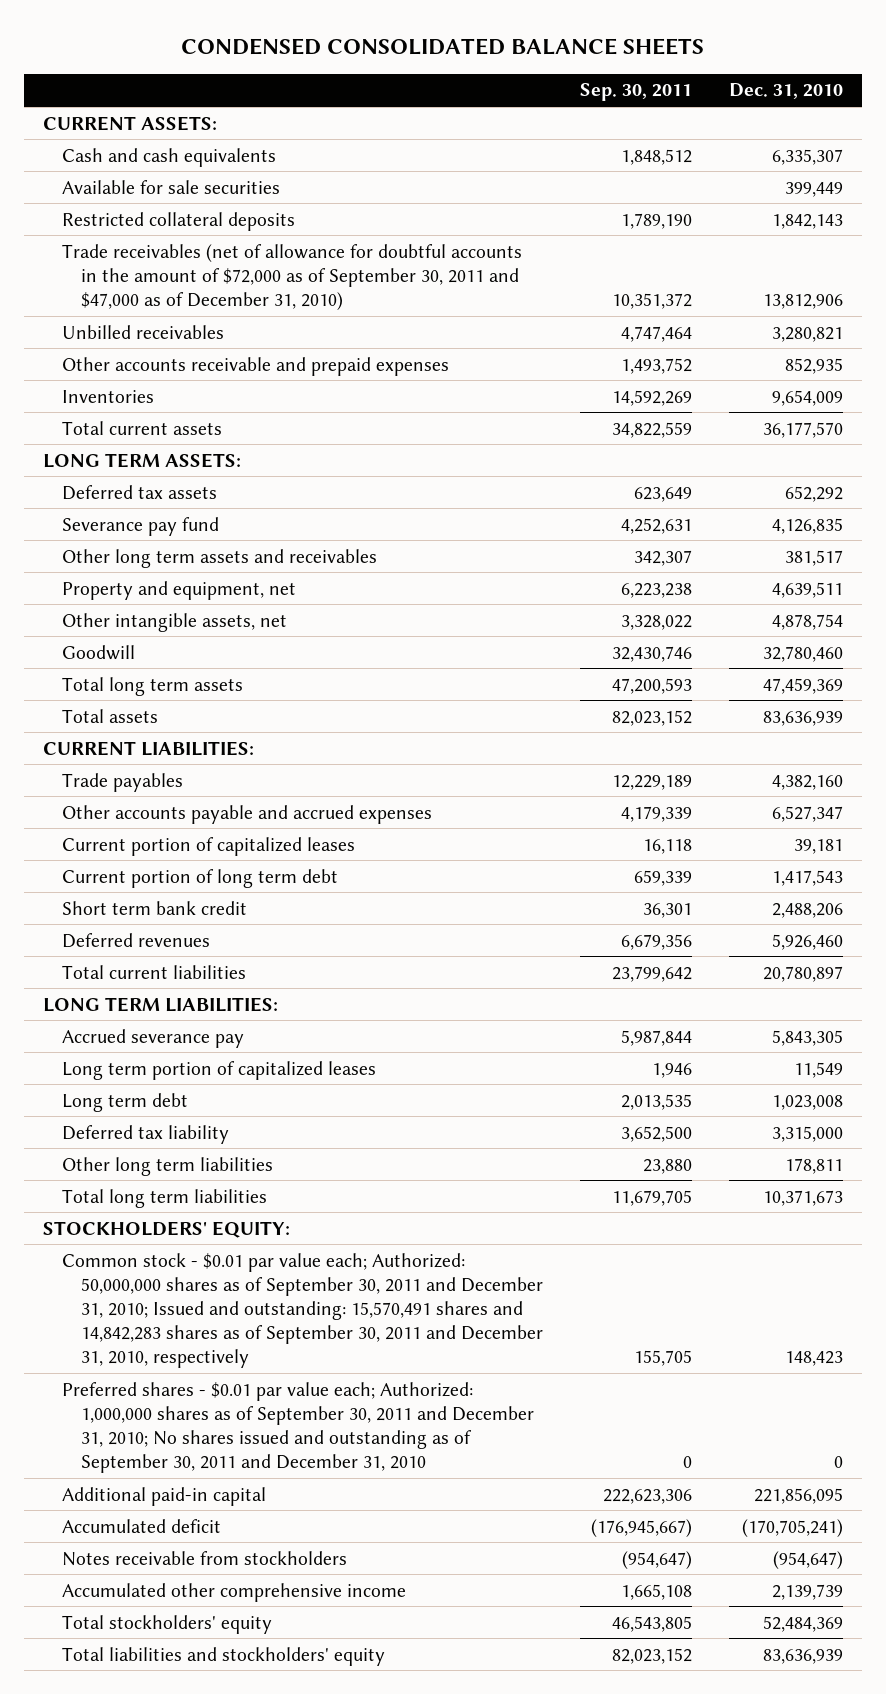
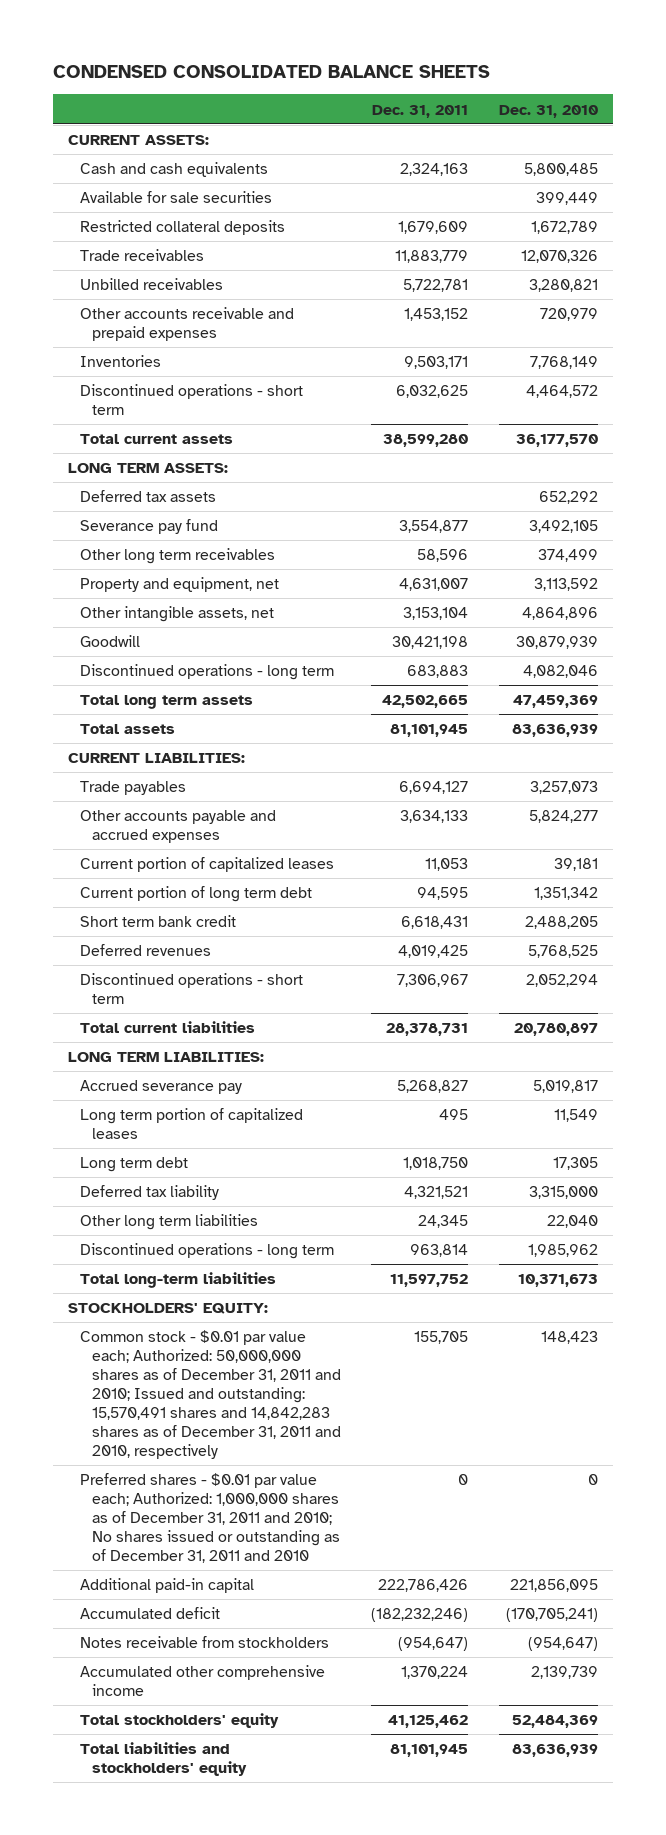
- | Sep. 30, 2011 | Dec. 31, 2010
+ | Dec. 31, 2011 | Dec. 31, 2010
- Cash and cash equivalents | 1,848,512 | 6,335,307
+ Cash and cash equivalents | 2,324,163 | 5,800,485
- Restricted collateral deposits | 1,789,190 | 1,842,143
- Trade receivables (net of allowance for doubtful accounts in the amount of $72,000 as of September 30, 2011 and $47,000 as of December 31, 2010) | 10,351,372 | 13,812,906
+ Restricted collateral deposits | 1,679,609 | 1,672,789
+ Trade receivables | 11,883,779 | 12,070,326
- Other accounts receivable and prepaid expenses | 1,493,752 | 852,935
- Inventories | 14,592,269 | 9,654,009
+ Other accounts receivable and prepaid expenses | 1,453,152 | 720,979
+ Inventories | 9,503,171 | 7,768,149
+ Discontinued operations - short term | 6,032,625 | 4,464,572
- Severance pay fund | 4,252,631 | 4,126,835
- Other long term assets and receivables | 342,307 | 381,517
- Property and equipment, net | 6,223,238 | 4,639,511
- Other intangible assets, net | 3,328,022 | 4,878,754
- Goodwill | 32,430,746 | 32,780,460
+ Severance pay fund | 3,554,877 | 3,492,105
+ Other long term receivables | 58,596 | 374,499
+ Property and equipment, net | 4,631,007 | 3,113,592
+ Other intangible assets, net | 3,153,104 | 4,864,896
+ Goodwill | 30,421,198 | 30,879,939
+ Discontinued operations - long term | 683,883 | 4,082,046
- Trade payables | 12,229,189 | 4,382,160
- Other accounts payable and accrued expenses | 4,179,339 | 6,527,347
+ Trade payables | 6,694,127 | 3,257,073
+ Other accounts payable and accrued expenses | 3,634,133 | 5,824,277
- Current portion of long term debt | 659,339 | 1,417,543
- Short term bank credit | 36,301 | 2,488,206
- Deferred revenues | 6,679,356 | 5,926,460
+ Current portion of long term debt | 94,595 | 1,351,342
+ Short term bank credit | 6,618,431 | 2,488,205
+ Deferred revenues | 4,019,425 | 5,768,525
+ Discontinued operations - short term | 7,306,967 | 2,052,294
- Accrued severance pay | 5,987,844 | 5,843,305
+ Accrued severance pay | 5,268,827 | 5,019,817
- Long term debt | 2,013,535 | 1,023,008
+ Long term debt | 1,018,750 | 17,305
- Other long term liabilities | 23,880 | 178,811
- Total long term liabilities | 11,679,705 | 10,371,673
+ Other long term liabilities | 24,345 | 22,040
+ Discontinued operations - long term | 963,814 | 1,985,962
+ Total long-term liabilities | 11,597,752 | 10,371,673
- Common stock - $0.01 par value each; Authorized: 50,000,000 shares as of September 30, 2011 and December 31, 2010; Issued and outstanding: 15,570,491 shares and 14,842,283 shares as of September 30, 2011 and December 31, 2010, respectively | 155,705 | 148,423
- Preferred shares - $0.01 par value each; Authorized: 1,000,000 shares as of September 30, 2011 and December 31, 2010; No shares issued and outstanding as of September 30, 2011 and December 31, 2010 | 0 | 0
+ Common stock - $0.01 par value each; Authorized: 50,000,000 shares as of December 31, 2011 and 2010; Issued and outstanding: 15,570,491 shares and 14,842,283 shares as of December 31, 2011 and 2010, respectively | 155,705 | 148,423
+ Preferred shares - $0.01 par value each; Authorized: 1,000,000 shares as of December 31, 2011 and 2010; No shares issued or outstanding as of December 31, 2011 and 2010 | 0 | 0

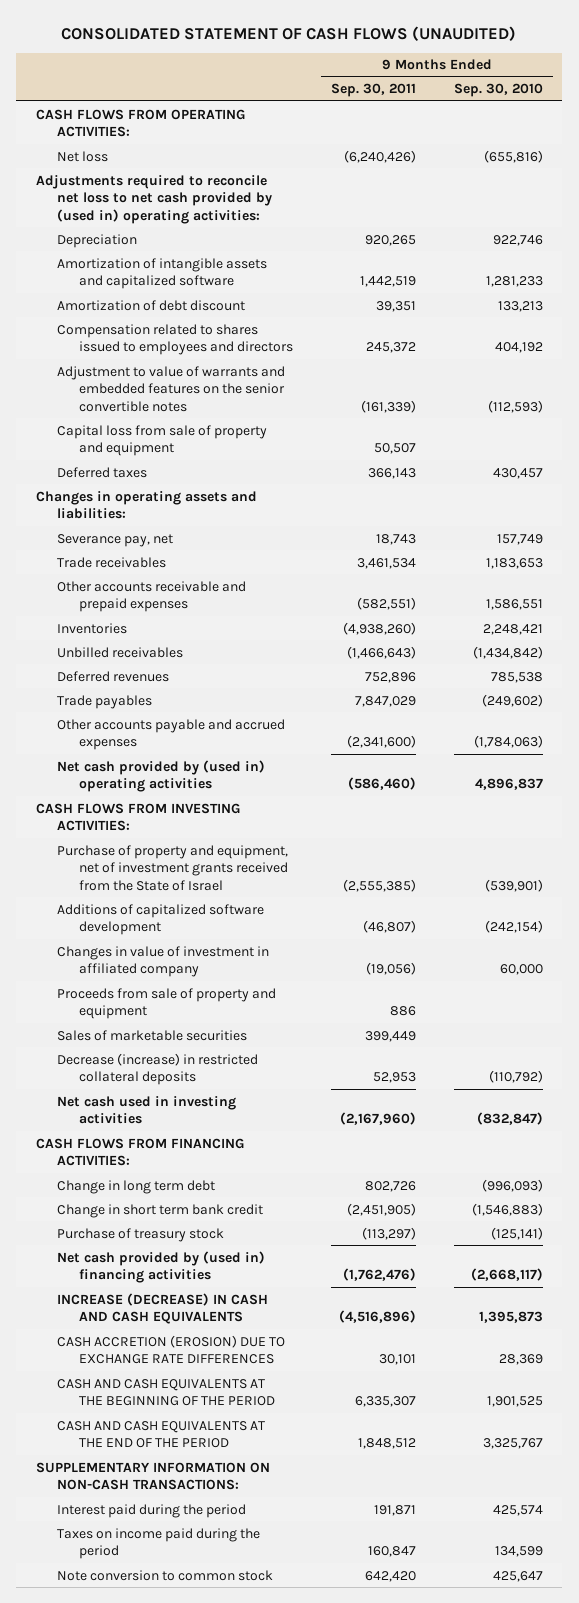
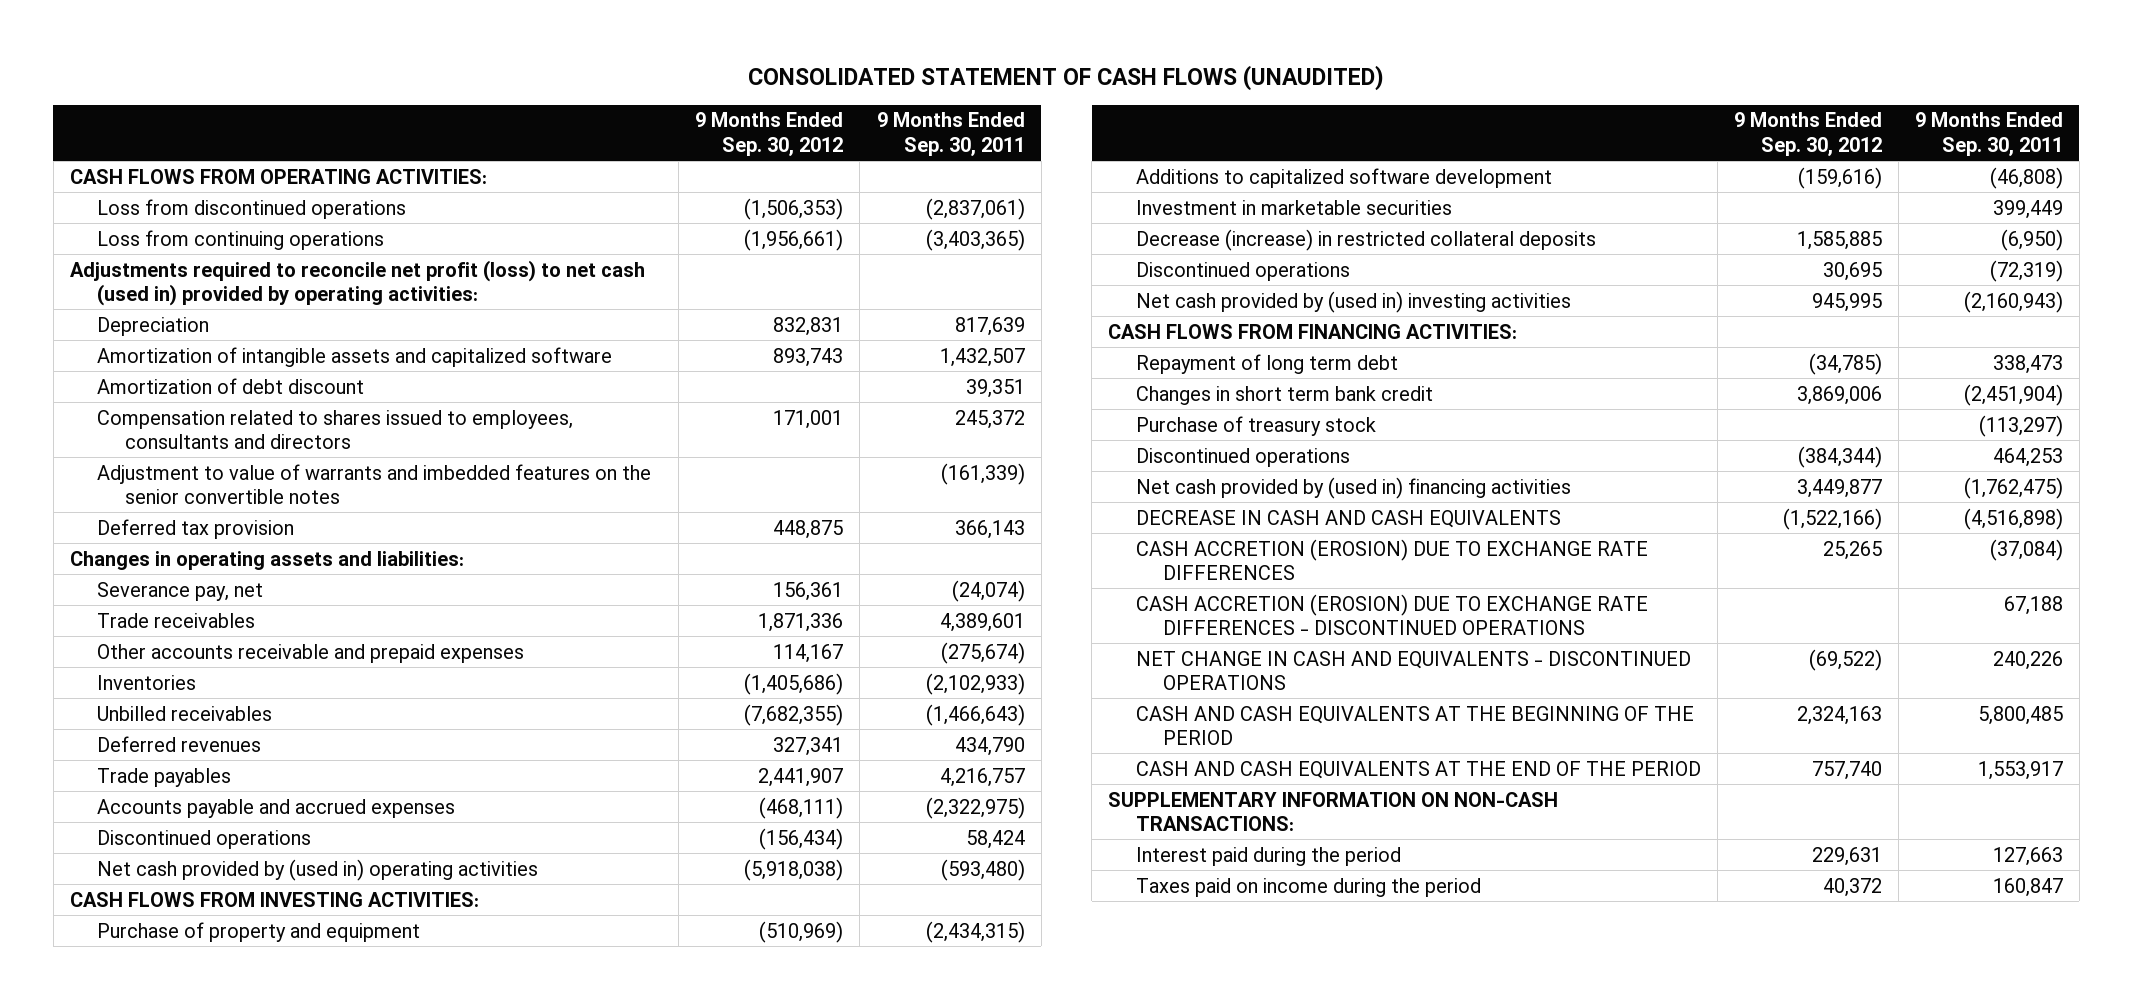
- | 9 Months Ended Sep. 30, 2011 | 9 Months Ended Sep. 30, 2010
+ | 9 Months Ended Sep. 30, 2012 | 9 Months Ended Sep. 30, 2011
- Net loss | (6,240,426) | (655,816)
- Adjustments required to reconcile net loss to net cash provided by (used in) operating activities:
- Depreciation | 920,265 | 922,746
- Amortization of intangible assets and capitalized software | 1,442,519 | 1,281,233
+ Loss from discontinued operations | (1,506,353) | (2,837,061)
+ Loss from continuing operations | (1,956,661) | (3,403,365)
+ Adjustments required to reconcile net profit (loss) to net cash (used in) provided by operating activities:
+ Depreciation | 832,831 | 817,639
+ Amortization of intangible assets and capitalized software | 893,743 | 1,432,507
- Compensation related to shares issued to employees and directors | 245,372 | 404,192
- Adjustment to value of warrants and embedded features on the senior convertible notes | (161,339) | (112,593)
- Capital loss from sale of property and equipment | 50,507 |
- Deferred taxes | 366,143 | 430,457
+ Compensation related to shares issued to employees, consultants and directors | 171,001 | 245,372
+ Adjustment to value of warrants and imbedded features on the senior convertible notes | | (161,339)
+ Deferred tax provision | 448,875 | 366,143
- Severance pay, net | 18,743 | 157,749
- Trade receivables | 3,461,534 | 1,183,653
- Other accounts receivable and prepaid expenses | (582,551) | 1,586,551
- Inventories | (4,938,260) | 2,248,421
+ Severance pay, net | 156,361 | (24,074)
+ Trade receivables | 1,871,336 | 4,389,601
+ Other accounts receivable and prepaid expenses | 114,167 | (275,674)
+ Inventories | (1,405,686) | (2,102,933)
- Deferred revenues | 752,896 | 785,538
- Trade payables | 7,847,029 | (249,602)
- Other accounts payable and accrued expenses | (2,341,600) | (1,784,063)
- Net cash provided by (used in) operating activities | (586,460) | 4,896,837
+ Deferred revenues | 327,341 | 434,790
+ Trade payables | 2,441,907 | 4,216,757
+ Accounts payable and accrued expenses | (468,111) | (2,322,975)
+ Discontinued operations | (156,434) | 58,424
+ Net cash provided by (used in) operating activities | (5,918,038) | (593,480)
- Purchase of property and equipment, net of investment grants received from the State of Israel | (2,555,385) | (539,901)
- Additions of capitalized software development | (46,807) | (242,154)
- Changes in value of investment in affiliated company | (19,056) | 60,000
- Proceeds from sale of property and equipment | 886 |
- Sales of marketable securities | 399,449 |
- Decrease (increase) in restricted collateral deposits | 52,953 | (110,792)
- Net cash used in investing activities | (2,167,960) | (832,847)
+ Purchase of property and equipment | (510,969) | (2,434,315)
+ Additions to capitalized software development | (159,616) | (46,808)
+ Investment in marketable securities | | 399,449
+ Decrease (increase) in restricted collateral deposits | 1,585,885 | (6,950)
+ Discontinued operations | 30,695 | (72,319)
+ Net cash provided by (used in) investing activities | 945,995 | (2,160,943)
- Change in long term debt | 802,726 | (996,093)
- Change in short term bank credit | (2,451,905) | (1,546,883)
+ Repayment of long term debt | (34,785) | 338,473
+ Changes in short term bank credit | 3,869,006 | (2,451,904)
- Net cash provided by (used in) financing activities | (1,762,476) | (2,668,117)
- INCREASE (DECREASE) IN CASH AND CASH EQUIVALENTS | (4,516,896) | 1,395,873
- CASH ACCRETION (EROSION) DUE TO EXCHANGE RATE DIFFERENCES | 30,101 | 28,369
- CASH AND CASH EQUIVALENTS AT THE BEGINNING OF THE PERIOD | 6,335,307 | 1,901,525
- CASH AND CASH EQUIVALENTS AT THE END OF THE PERIOD | 1,848,512 | 3,325,767
+ Discontinued operations | (384,344) | 464,253
+ Net cash provided by (used in) financing activities | 3,449,877 | (1,762,475)
+ DECREASE IN CASH AND CASH EQUIVALENTS | (1,522,166) | (4,516,898)
+ CASH ACCRETION (EROSION) DUE TO EXCHANGE RATE DIFFERENCES | 25,265 | (37,084)
+ CASH ACCRETION (EROSION) DUE TO EXCHANGE RATE DIFFERENCES - DISCONTINUED OPERATIONS | | 67,188
+ NET CHANGE IN CASH AND EQUIVALENTS - DISCONTINUED OPERATIONS | (69,522) | 240,226
+ CASH AND CASH EQUIVALENTS AT THE BEGINNING OF THE PERIOD | 2,324,163 | 5,800,485
+ CASH AND CASH EQUIVALENTS AT THE END OF THE PERIOD | 757,740 | 1,553,917
- Interest paid during the period | 191,871 | 425,574
- Taxes on income paid during the period | 160,847 | 134,599
- Note conversion to common stock | 642,420 | 425,647
+ Interest paid during the period | 229,631 | 127,663
+ Taxes paid on income during the period | 40,372 | 160,847

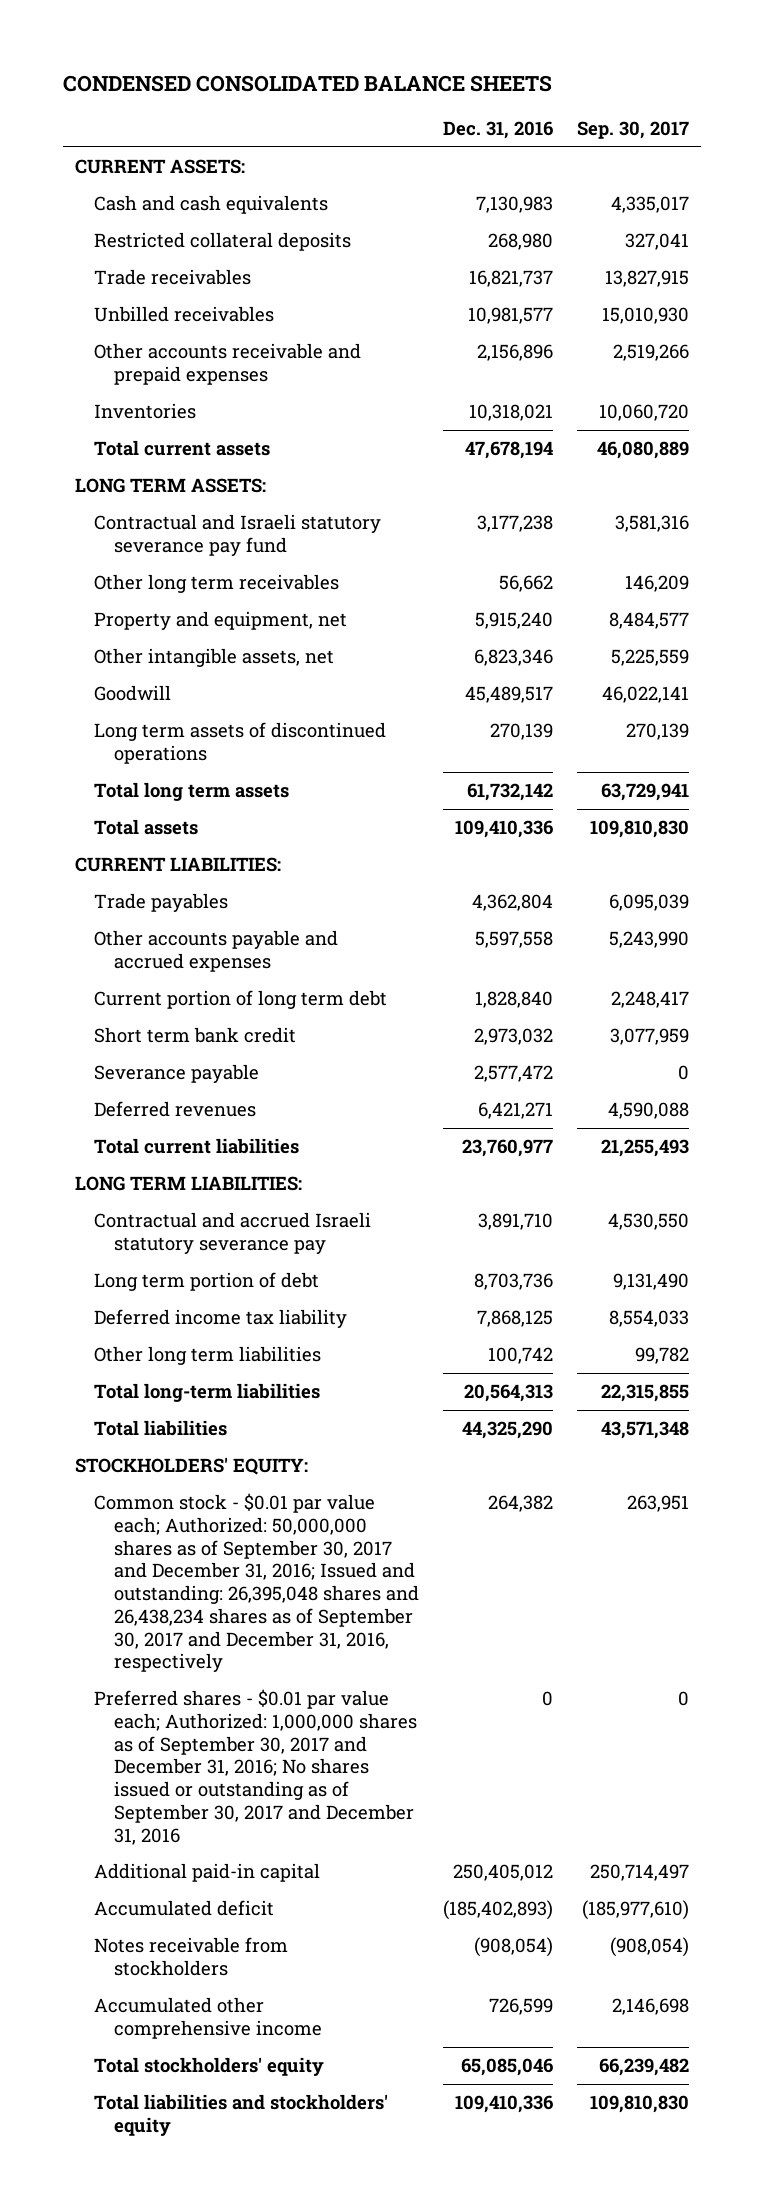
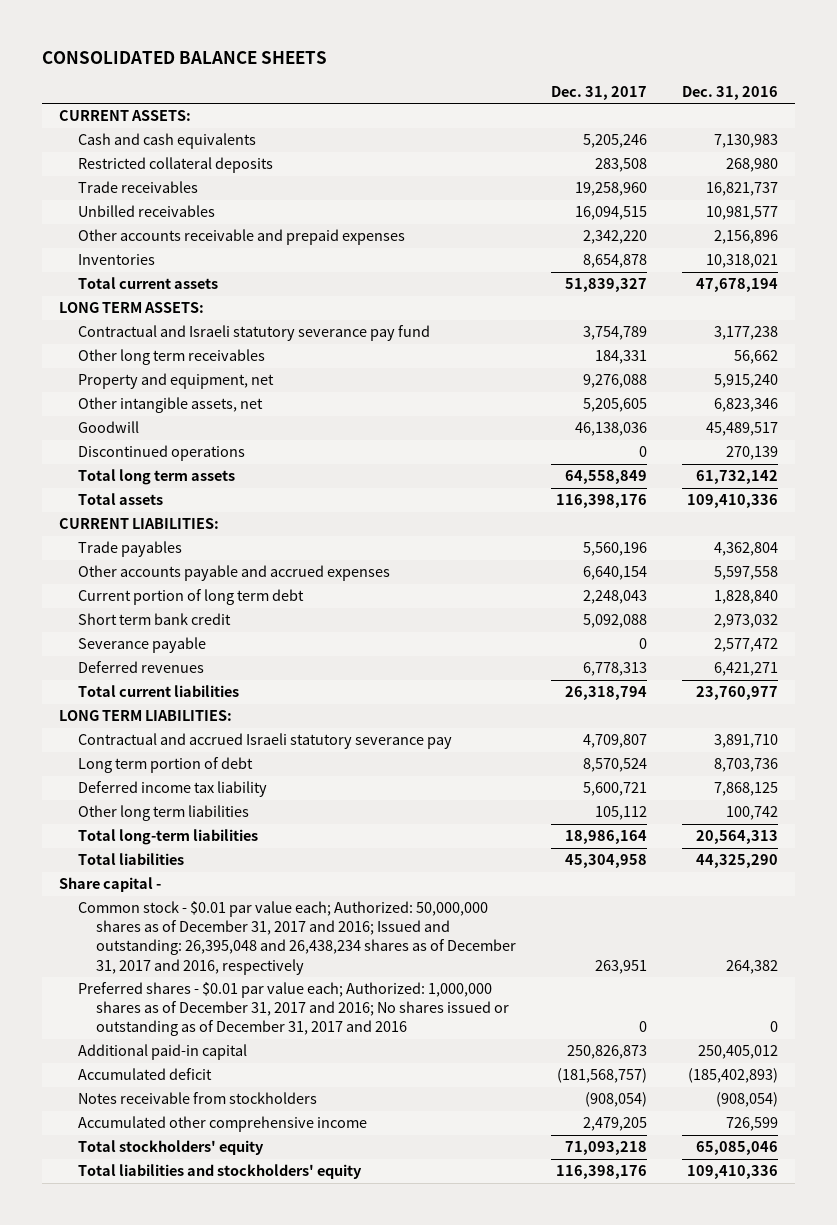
- CONDENSED CONSOLIDATED BALANCE SHEETS
+ CONSOLIDATED BALANCE SHEETS
- | Dec. 31, 2016 | Sep. 30, 2017
+ | Dec. 31, 2017 | Dec. 31, 2016
- Long term assets of discontinued operations | 270,139 | 270,139
+ Discontinued operations | 0 | 270,139
- STOCKHOLDERS' EQUITY:
- Common stock - $0.01 par value each; Authorized: 50,000,000 shares as of September 30, 2017 and December 31, 2016; Issued and outstanding: 26,395,048 shares and 26,438,234 shares as of September 30, 2017 and December 31, 2016, respectively | 264,382 | 263,951
- Preferred shares - $0.01 par value each; Authorized: 1,000,000 shares as of September 30, 2017 and December 31, 2016; No shares issued or outstanding as of September 30, 2017 and December 31, 2016 | 0 | 0
+ Share capital -
+ Common stock - $0.01 par value each; Authorized: 50,000,000 shares as of December 31, 2017 and 2016; Issued and outstanding: 26,395,048 and 26,438,234 shares as of December 31, 2017 and 2016, respectively | 263,951 | 264,382
+ Preferred shares - $0.01 par value each; Authorized: 1,000,000 shares as of December 31, 2017 and 2016; No shares issued or outstanding as of December 31, 2017 and 2016 | 0 | 0

